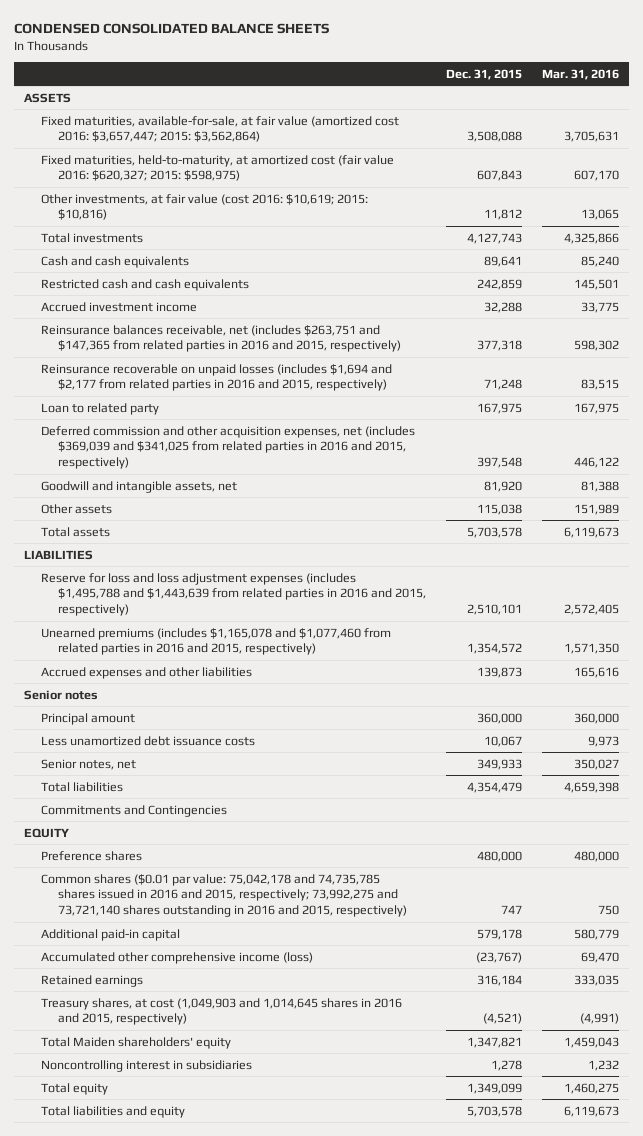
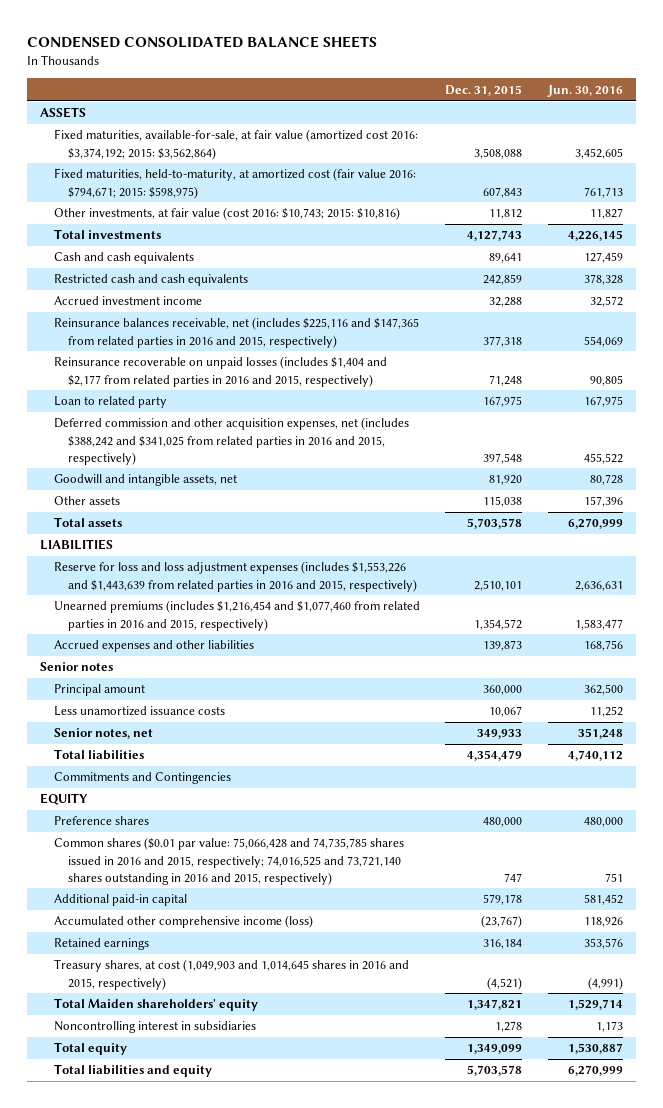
- | Dec. 31, 2015 | Mar. 31, 2016
+ | Dec. 31, 2015 | Jun. 30, 2016
- Fixed maturities, available-for-sale, at fair value (amortized cost 2016: $3,657,447; 2015: $3,562,864) | 3,508,088 | 3,705,631
- Fixed maturities, held-to-maturity, at amortized cost (fair value 2016: $620,327; 2015: $598,975) | 607,843 | 607,170
- Other investments, at fair value (cost 2016: $10,619; 2015: $10,816) | 11,812 | 13,065
+ Fixed maturities, available-for-sale, at fair value (amortized cost 2016: $3,374,192; 2015: $3,562,864) | 3,508,088 | 3,452,605
+ Fixed maturities, held-to-maturity, at amortized cost (fair value 2016: $794,671; 2015: $598,975) | 607,843 | 761,713
+ Other investments, at fair value (cost 2016: $10,743; 2015: $10,816) | 11,812 | 11,827
- Reinsurance balances receivable, net (includes $263,751 and $147,365 from related parties in 2016 and 2015, respectively) | 377,318 | 598,302
- Reinsurance recoverable on unpaid losses (includes $1,694 and $2,177 from related parties in 2016 and 2015, respectively) | 71,248 | 83,515
+ Reinsurance balances receivable, net (includes $225,116 and $147,365 from related parties in 2016 and 2015, respectively) | 377,318 | 554,069
+ Reinsurance recoverable on unpaid losses (includes $1,404 and $2,177 from related parties in 2016 and 2015, respectively) | 71,248 | 90,805
- Deferred commission and other acquisition expenses, net (includes $369,039 and $341,025 from related parties in 2016 and 2015, respectively) | 397,548 | 446,122
+ Deferred commission and other acquisition expenses, net (includes $388,242 and $341,025 from related parties in 2016 and 2015, respectively) | 397,548 | 455,522
- Reserve for loss and loss adjustment expenses (includes $1,495,788 and $1,443,639 from related parties in 2016 and 2015, respectively) | 2,510,101 | 2,572,405
- Unearned premiums (includes $1,165,078 and $1,077,460 from related parties in 2016 and 2015, respectively) | 1,354,572 | 1,571,350
+ Reserve for loss and loss adjustment expenses (includes $1,553,226 and $1,443,639 from related parties in 2016 and 2015, respectively) | 2,510,101 | 2,636,631
+ Unearned premiums (includes $1,216,454 and $1,077,460 from related parties in 2016 and 2015, respectively) | 1,354,572 | 1,583,477
- Less unamortized debt issuance costs | 10,067 | 9,973
+ Less unamortized issuance costs | 10,067 | 11,252
- Common shares ($0.01 par value: 75,042,178 and 74,735,785 shares issued in 2016 and 2015, respectively; 73,992,275 and 73,721,140 shares outstanding in 2016 and 2015, respectively) | 747 | 750
+ Common shares ($0.01 par value: 75,066,428 and 74,735,785 shares issued in 2016 and 2015, respectively; 74,016,525 and 73,721,140 shares outstanding in 2016 and 2015, respectively) | 747 | 751

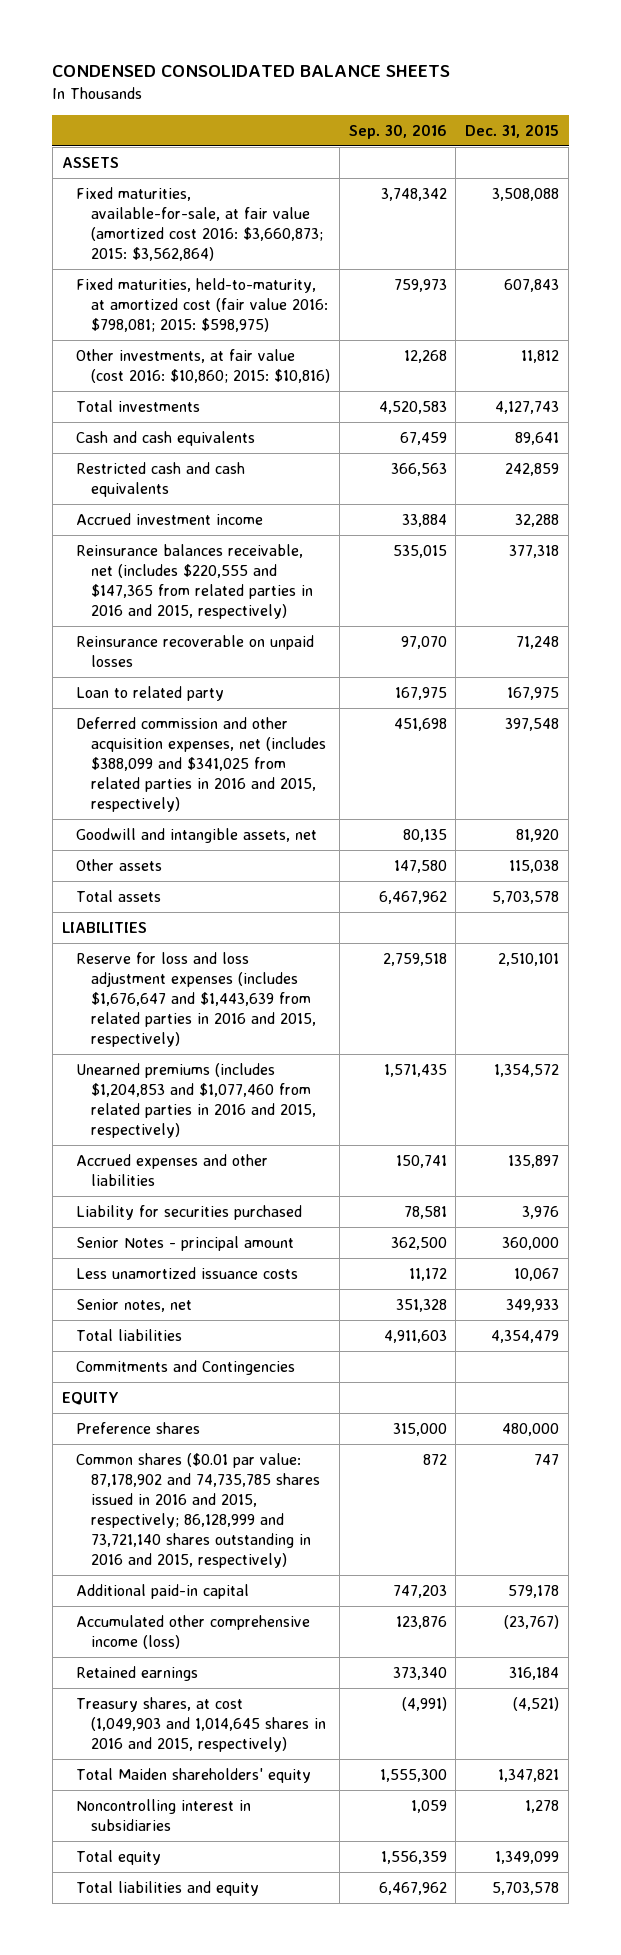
- | Dec. 31, 2015 | Jun. 30, 2016
+ | Sep. 30, 2016 | Dec. 31, 2015
- Fixed maturities, available-for-sale, at fair value (amortized cost 2016: $3,374,192; 2015: $3,562,864) | 3,508,088 | 3,452,605
- Fixed maturities, held-to-maturity, at amortized cost (fair value 2016: $794,671; 2015: $598,975) | 607,843 | 761,713
- Other investments, at fair value (cost 2016: $10,743; 2015: $10,816) | 11,812 | 11,827
+ Fixed maturities, available-for-sale, at fair value (amortized cost 2016: $3,660,873; 2015: $3,562,864) | 3,748,342 | 3,508,088
+ Fixed maturities, held-to-maturity, at amortized cost (fair value 2016: $798,081; 2015: $598,975) | 759,973 | 607,843
+ Other investments, at fair value (cost 2016: $10,860; 2015: $10,816) | 12,268 | 11,812
- Reinsurance balances receivable, net (includes $225,116 and $147,365 from related parties in 2016 and 2015, respectively) | 377,318 | 554,069
- Reinsurance recoverable on unpaid losses (includes $1,404 and $2,177 from related parties in 2016 and 2015, respectively) | 71,248 | 90,805
+ Reinsurance balances receivable, net (includes $220,555 and $147,365 from related parties in 2016 and 2015, respectively) | 535,015 | 377,318
+ Reinsurance recoverable on unpaid losses | 97,070 | 71,248
- Deferred commission and other acquisition expenses, net (includes $388,242 and $341,025 from related parties in 2016 and 2015, respectively) | 397,548 | 455,522
+ Deferred commission and other acquisition expenses, net (includes $388,099 and $341,025 from related parties in 2016 and 2015, respectively) | 451,698 | 397,548
- Reserve for loss and loss adjustment expenses (includes $1,553,226 and $1,443,639 from related parties in 2016 and 2015, respectively) | 2,510,101 | 2,636,631
- Unearned premiums (includes $1,216,454 and $1,077,460 from related parties in 2016 and 2015, respectively) | 1,354,572 | 1,583,477
- Accrued expenses and other liabilities | 139,873 | 168,756
- Senior notes
- Principal amount | 360,000 | 362,500
+ Reserve for loss and loss adjustment expenses (includes $1,676,647 and $1,443,639 from related parties in 2016 and 2015, respectively) | 2,759,518 | 2,510,101
+ Unearned premiums (includes $1,204,853 and $1,077,460 from related parties in 2016 and 2015, respectively) | 1,571,435 | 1,354,572
+ Accrued expenses and other liabilities | 150,741 | 135,897
+ Liability for securities purchased | 78,581 | 3,976
+ Senior Notes - principal amount | 362,500 | 360,000
- Common shares ($0.01 par value: 75,066,428 and 74,735,785 shares issued in 2016 and 2015, respectively; 74,016,525 and 73,721,140 shares outstanding in 2016 and 2015, respectively) | 747 | 751
+ Common shares ($0.01 par value: 87,178,902 and 74,735,785 shares issued in 2016 and 2015, respectively; 86,128,999 and 73,721,140 shares outstanding in 2016 and 2015, respectively) | 872 | 747

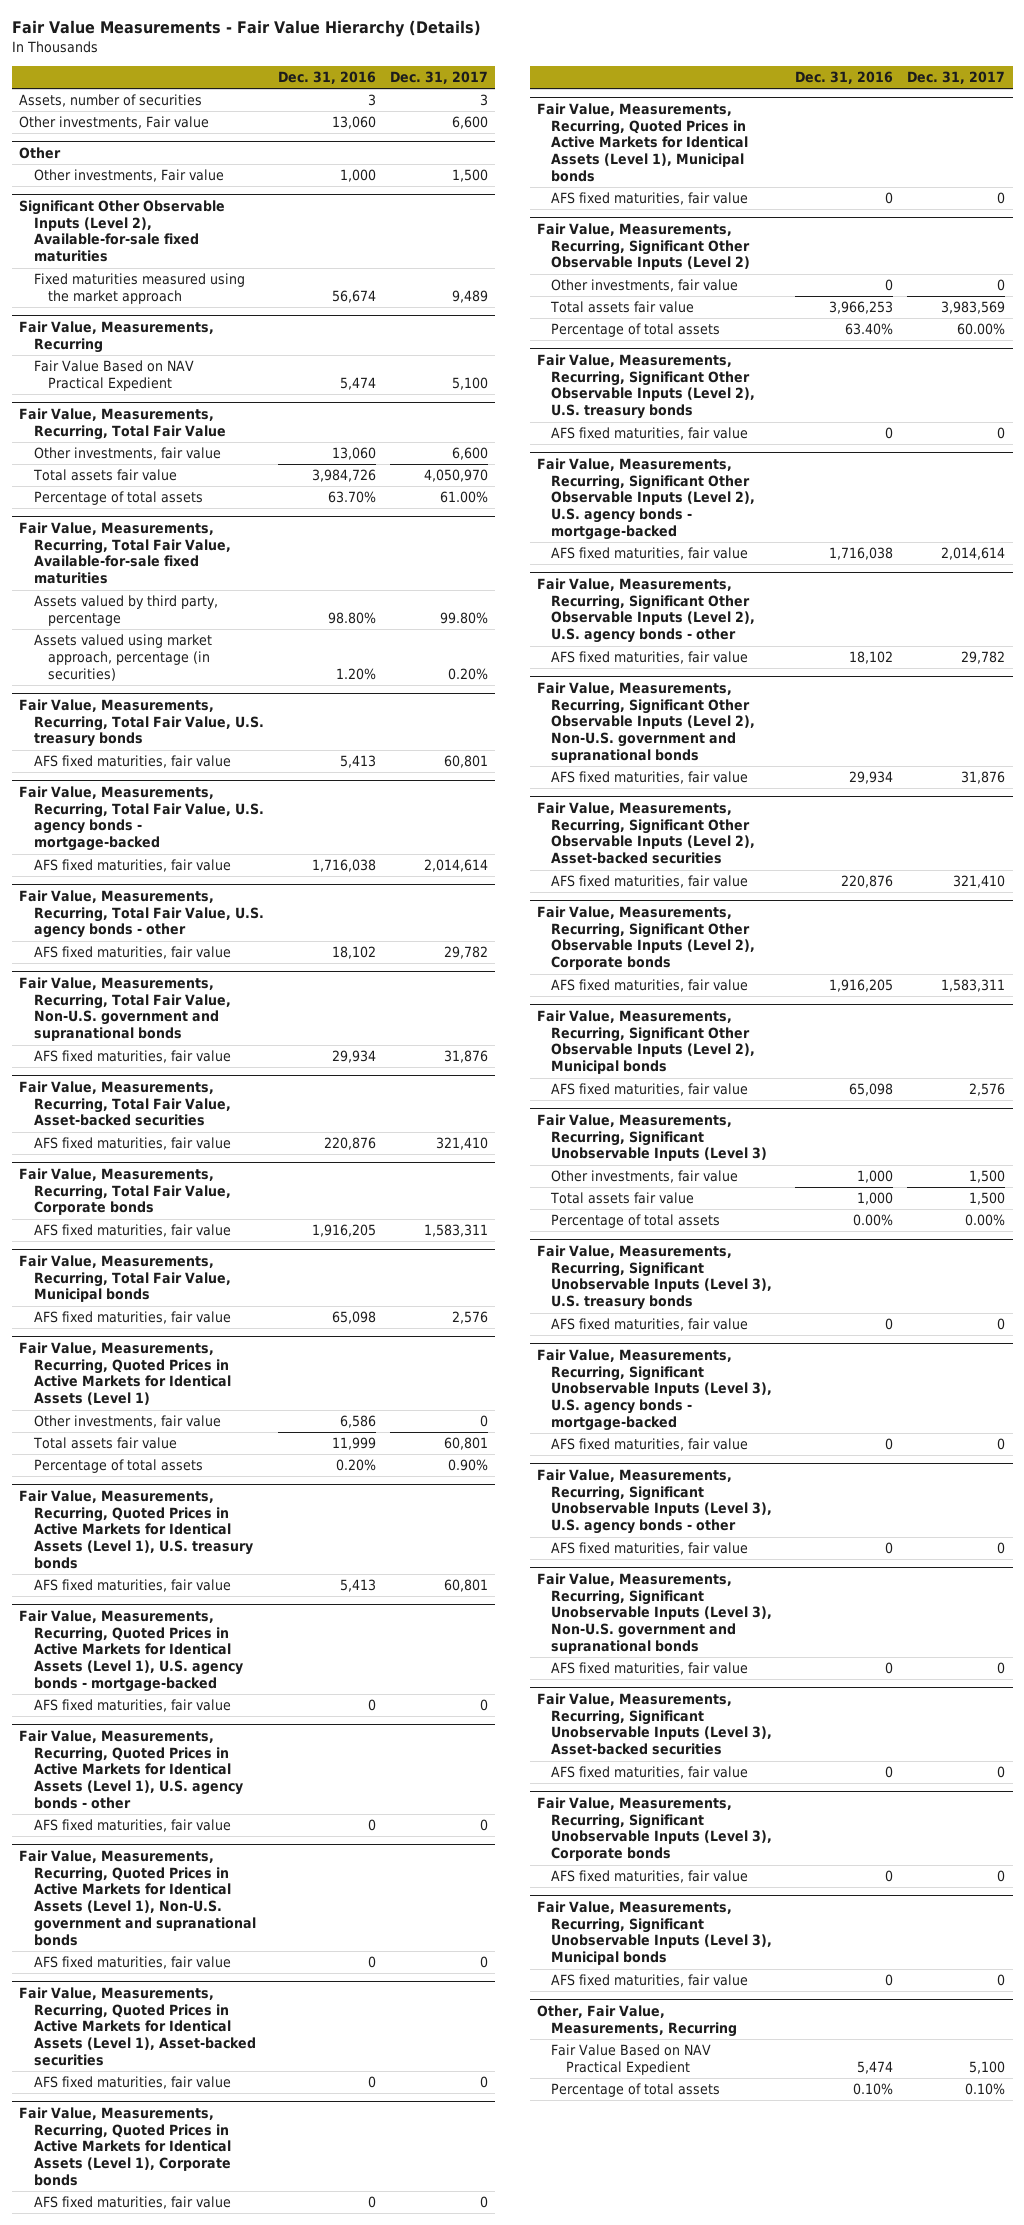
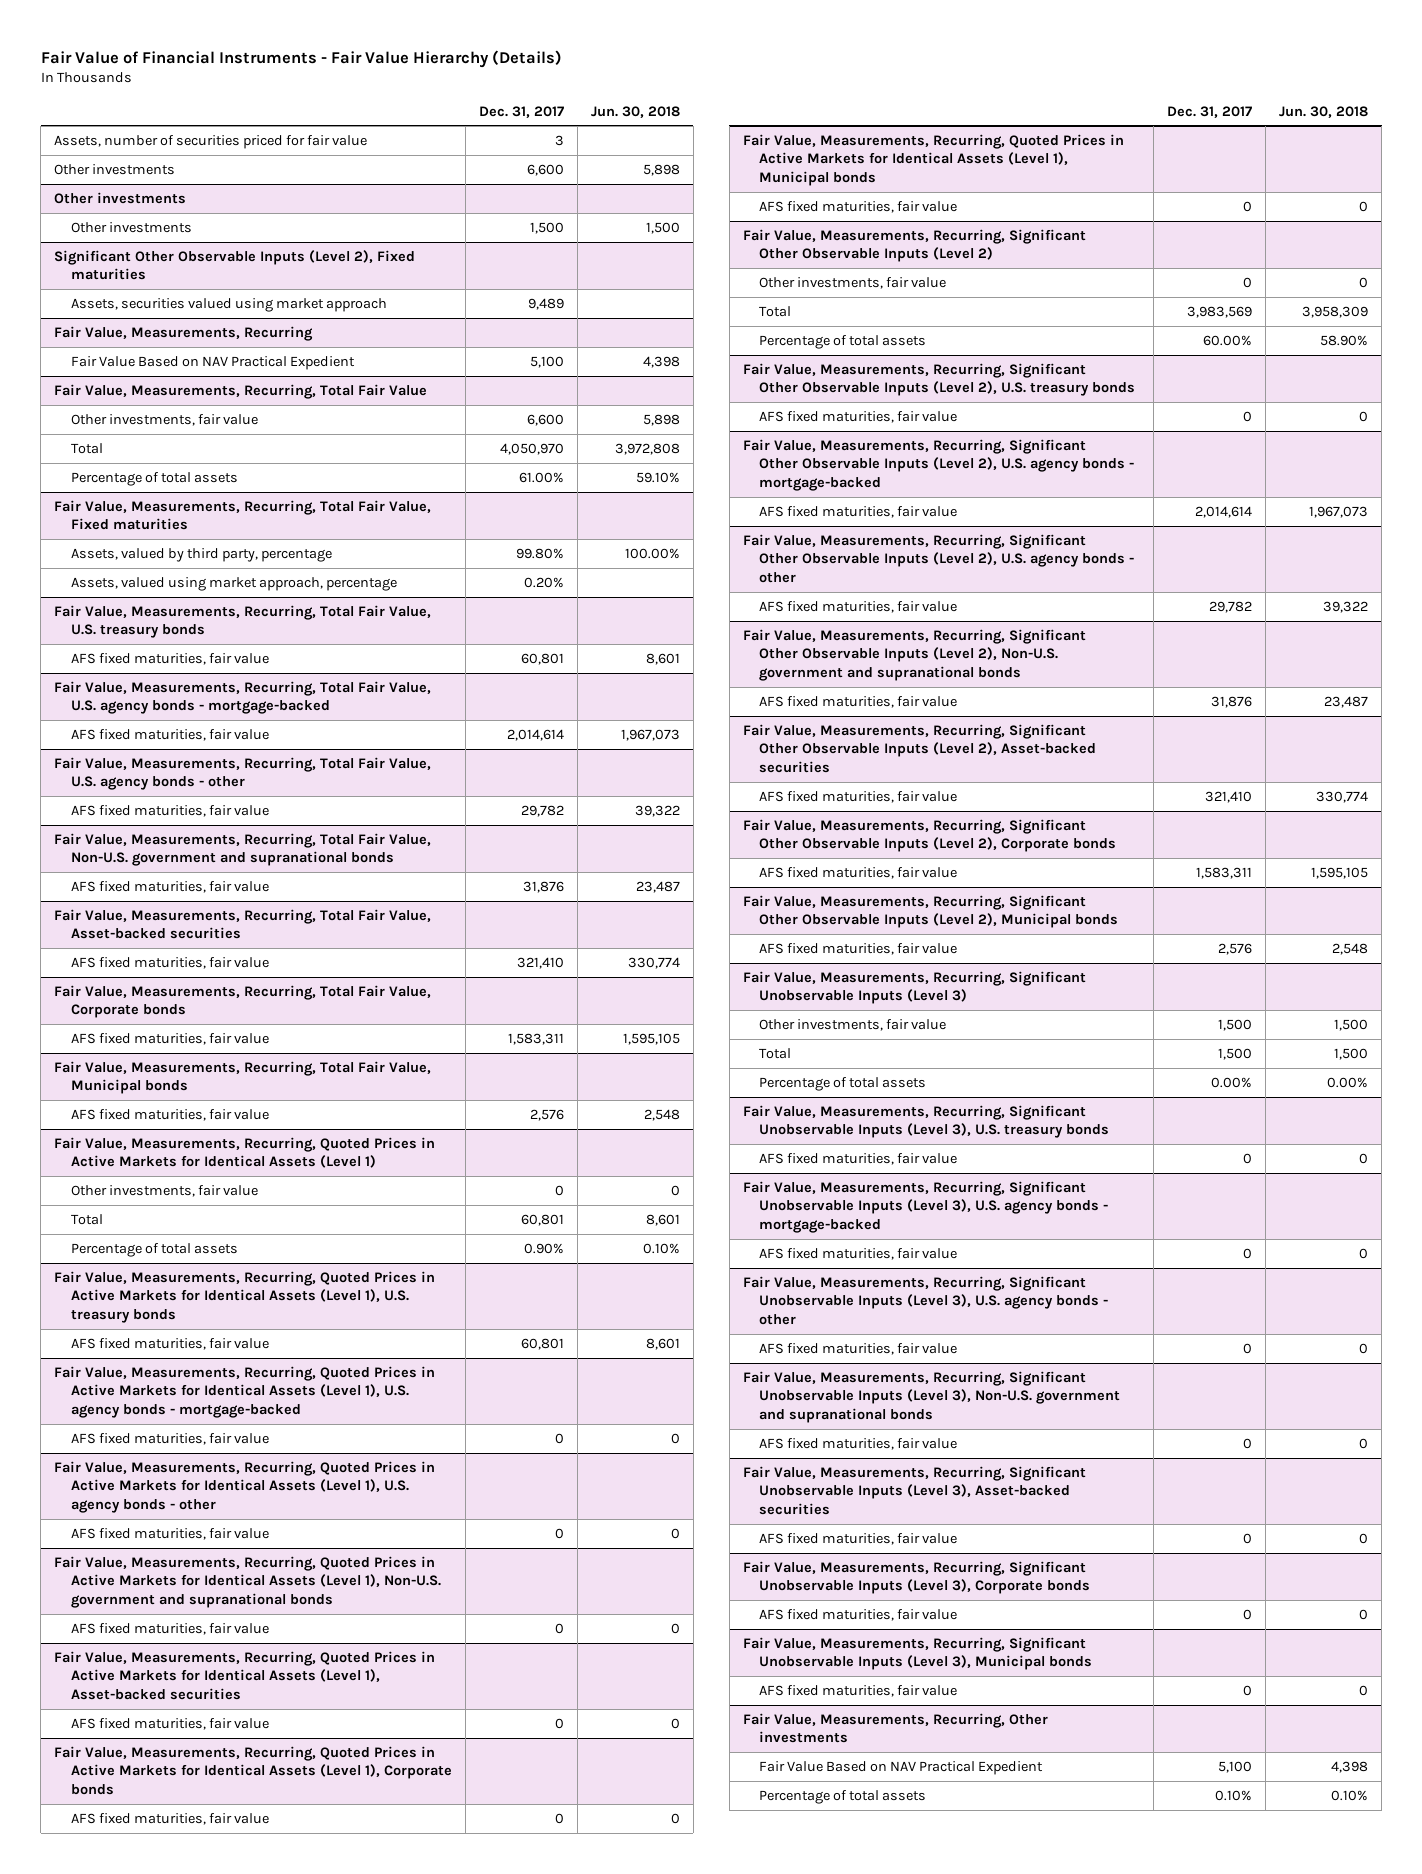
- Fair Value Measurements - Fair Value Hierarchy (Details)
+ Fair Value of Financial Instruments - Fair Value Hierarchy (Details)
- | Dec. 31, 2016 | Dec. 31, 2017
+ | Dec. 31, 2017 | Jun. 30, 2018
- Assets, number of securities | 3 | 3
- Other investments, Fair value | 13,060 | 6,600
- Other
- Other investments, Fair value | 1,000 | 1,500
- Significant Other Observable Inputs (Level 2), Available-for-sale fixed maturities
- Fixed maturities measured using the market approach | 56,674 | 9,489
+ Assets, number of securities priced for fair value | 3 |
+ Other investments | 6,600 | 5,898
+ Other investments
+ Other investments | 1,500 | 1,500
+ Significant Other Observable Inputs (Level 2), Fixed maturities
+ Assets, securities valued using market approach | 9,489 |
@ Fair Value, Measurements, Recurring, Total Fair Value
- Total assets fair value | 3,984,726 | 4,050,970
+ Total | 4,050,970 | 3,972,808
- Fair Value, Measurements, Recurring, Total Fair Value, Available-for-sale fixed maturities
- Assets valued by third party, percentage | 98.80% | 99.80%
- Assets valued using market approach, percentage (in securities) | 1.20% | 0.20%
+ Fair Value, Measurements, Recurring, Total Fair Value, Fixed maturities
+ Assets, valued by third party, percentage | 99.80% | 100.00%
+ Assets, valued using market approach, percentage | 0.20% |
@ Fair Value, Measurements, Recurring, Quoted Prices in Active Markets for Identical Assets (Level 1)
- Total assets fair value | 11,999 | 60,801
+ Total | 60,801 | 8,601
@ Fair Value, Measurements, Recurring, Significant Other Observable Inputs (Level 2)
- Total assets fair value | 3,966,253 | 3,983,569
+ Total | 3,983,569 | 3,958,309
@ Fair Value, Measurements, Recurring, Significant Unobservable Inputs (Level 3)
- Total assets fair value | 1,000 | 1,500
+ Total | 1,500 | 1,500
- Other, Fair Value, Measurements, Recurring
+ Fair Value, Measurements, Recurring, Other investments

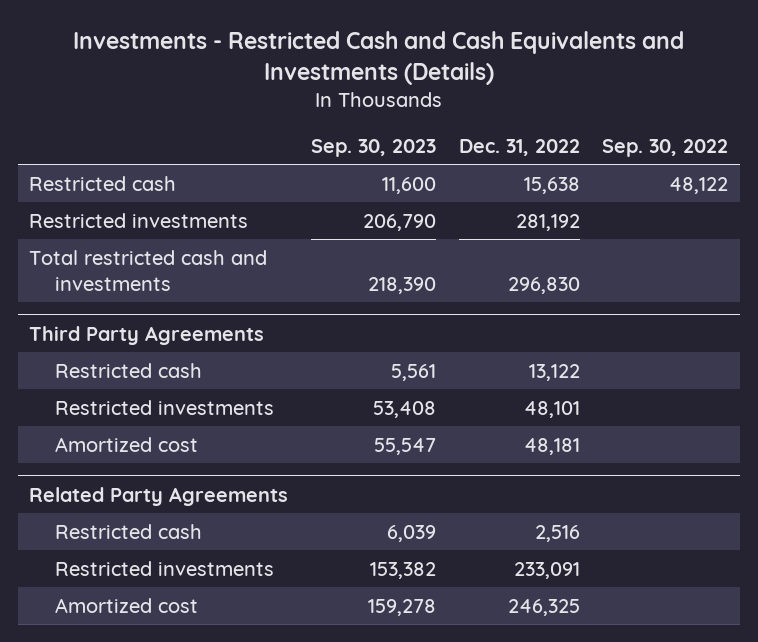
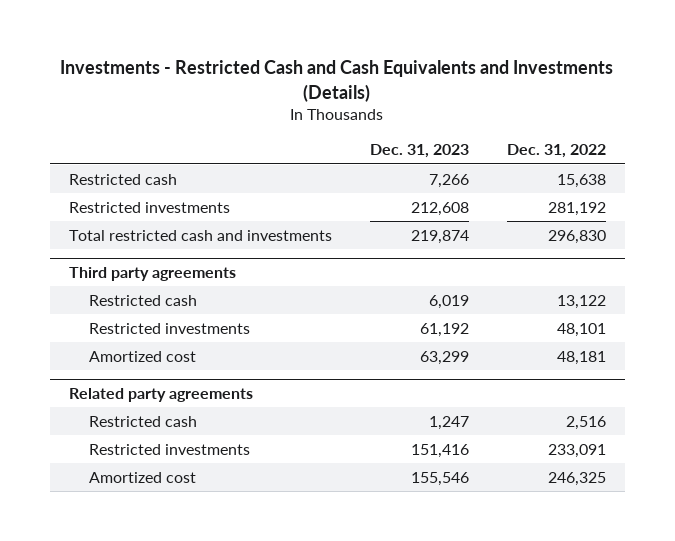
- | Sep. 30, 2023 | Dec. 31, 2022 | Sep. 30, 2022
+ | Dec. 31, 2023 | Dec. 31, 2022
- Third Party Agreements
+ Third party agreements
- Related Party Agreements
+ Related party agreements

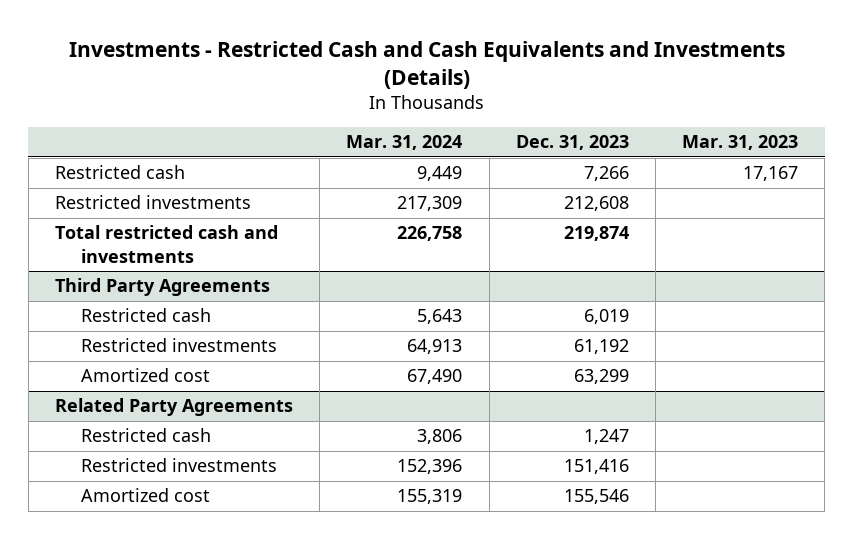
- | Dec. 31, 2023 | Dec. 31, 2022
+ | Mar. 31, 2024 | Dec. 31, 2023 | Mar. 31, 2023
- Third party agreements
+ Third Party Agreements
- Related party agreements
+ Related Party Agreements

